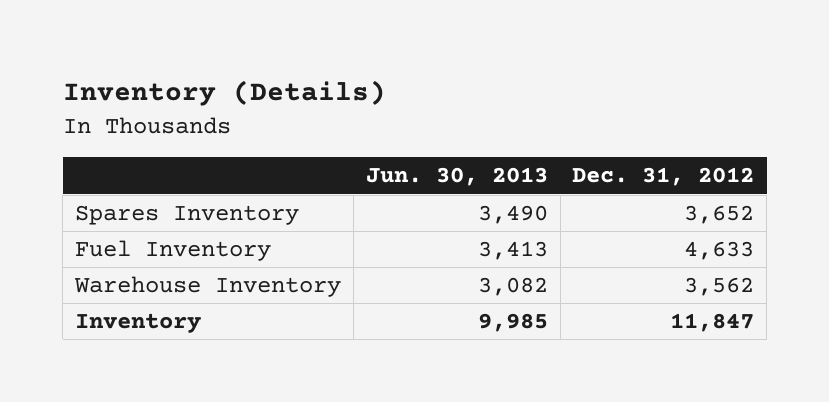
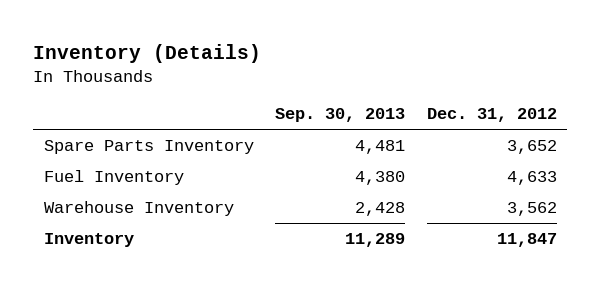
- | Jun. 30, 2013 | Dec. 31, 2012
+ | Sep. 30, 2013 | Dec. 31, 2012
- Spares Inventory | 3,490 | 3,652
+ Spare Parts Inventory | 4,481 | 3,652

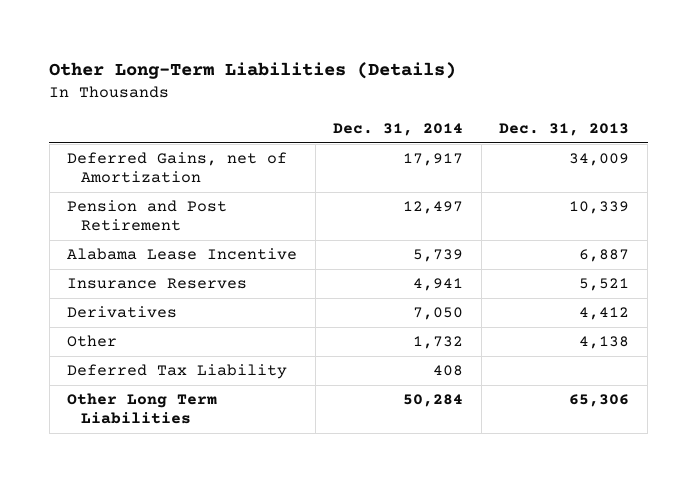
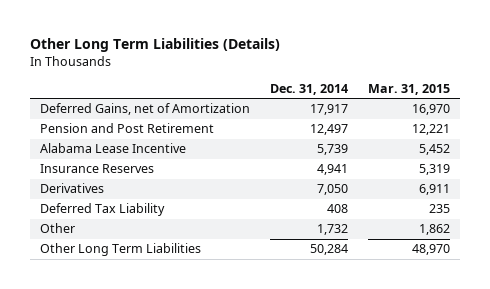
- Other Long-Term Liabilities (Details)
+ Other Long Term Liabilities (Details)
- | Dec. 31, 2014 | Dec. 31, 2013
+ | Dec. 31, 2014 | Mar. 31, 2015
moved down: Other | 1,732 | 1,862

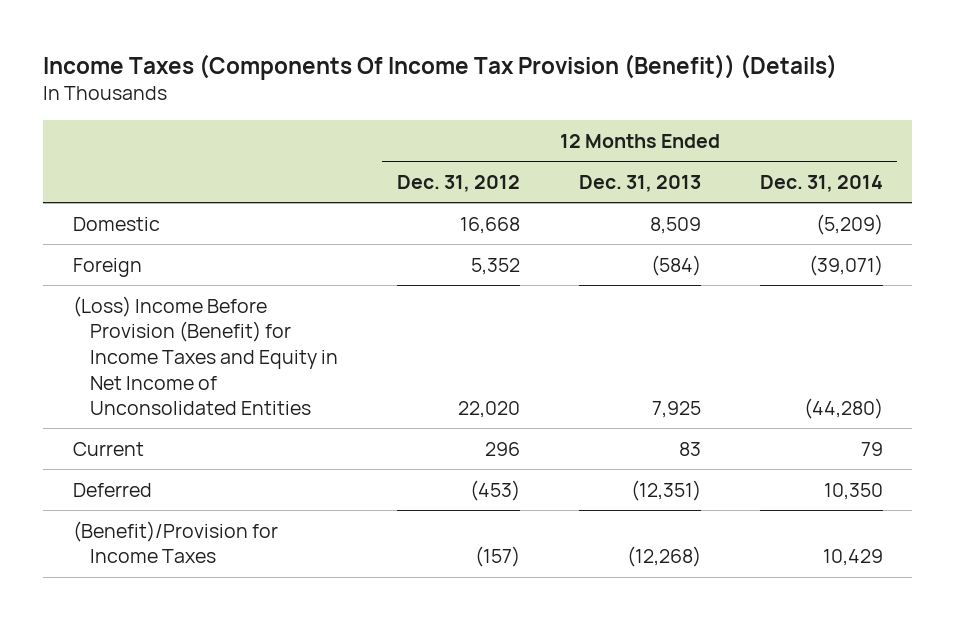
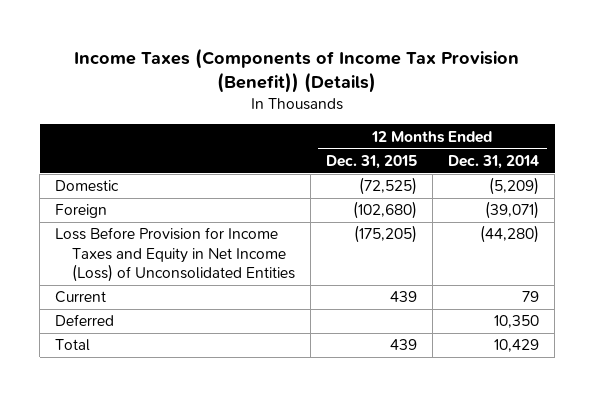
- Income Taxes (Components Of Income Tax Provision (Benefit)) (Details)
+ Income Taxes (Components of Income Tax Provision (Benefit)) (Details)
- | 12 Months Ended Dec. 31, 2012 | 12 Months Ended Dec. 31, 2013 | 12 Months Ended Dec. 31, 2014
+ | 12 Months Ended Dec. 31, 2015 | 12 Months Ended Dec. 31, 2014
- (Loss) Income Before Provision (Benefit) for Income Taxes and Equity in Net Income of Unconsolidated Entities | 22,020 | 7,925 | (44,280)
+ Loss Before Provision for Income Taxes and Equity in Net Income (Loss) of Unconsolidated Entities | (175,205) | (44,280)
- (Benefit)/Provision for Income Taxes | (157) | (12,268) | 10,429
+ Total | 439 | 10,429

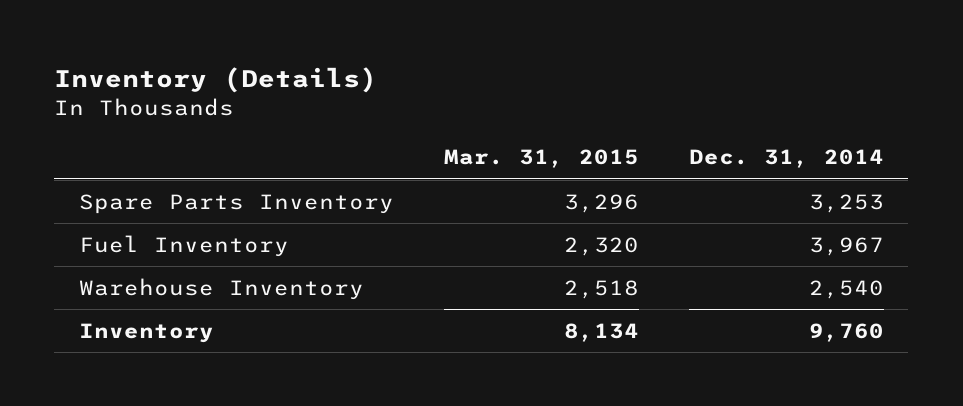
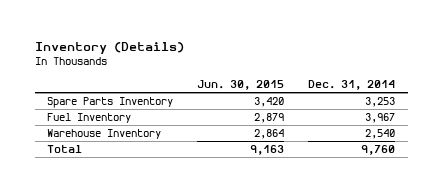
- | Mar. 31, 2015 | Dec. 31, 2014
+ | Jun. 30, 2015 | Dec. 31, 2014
- Inventory | 8,134 | 9,760
+ Total | 9,163 | 9,760

